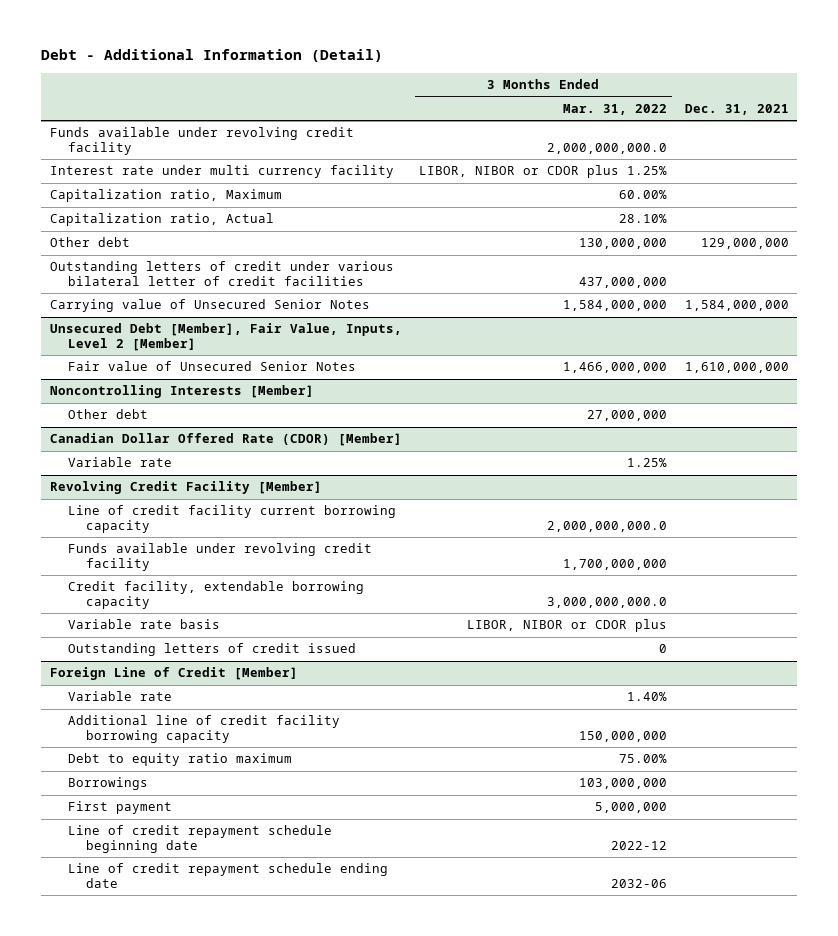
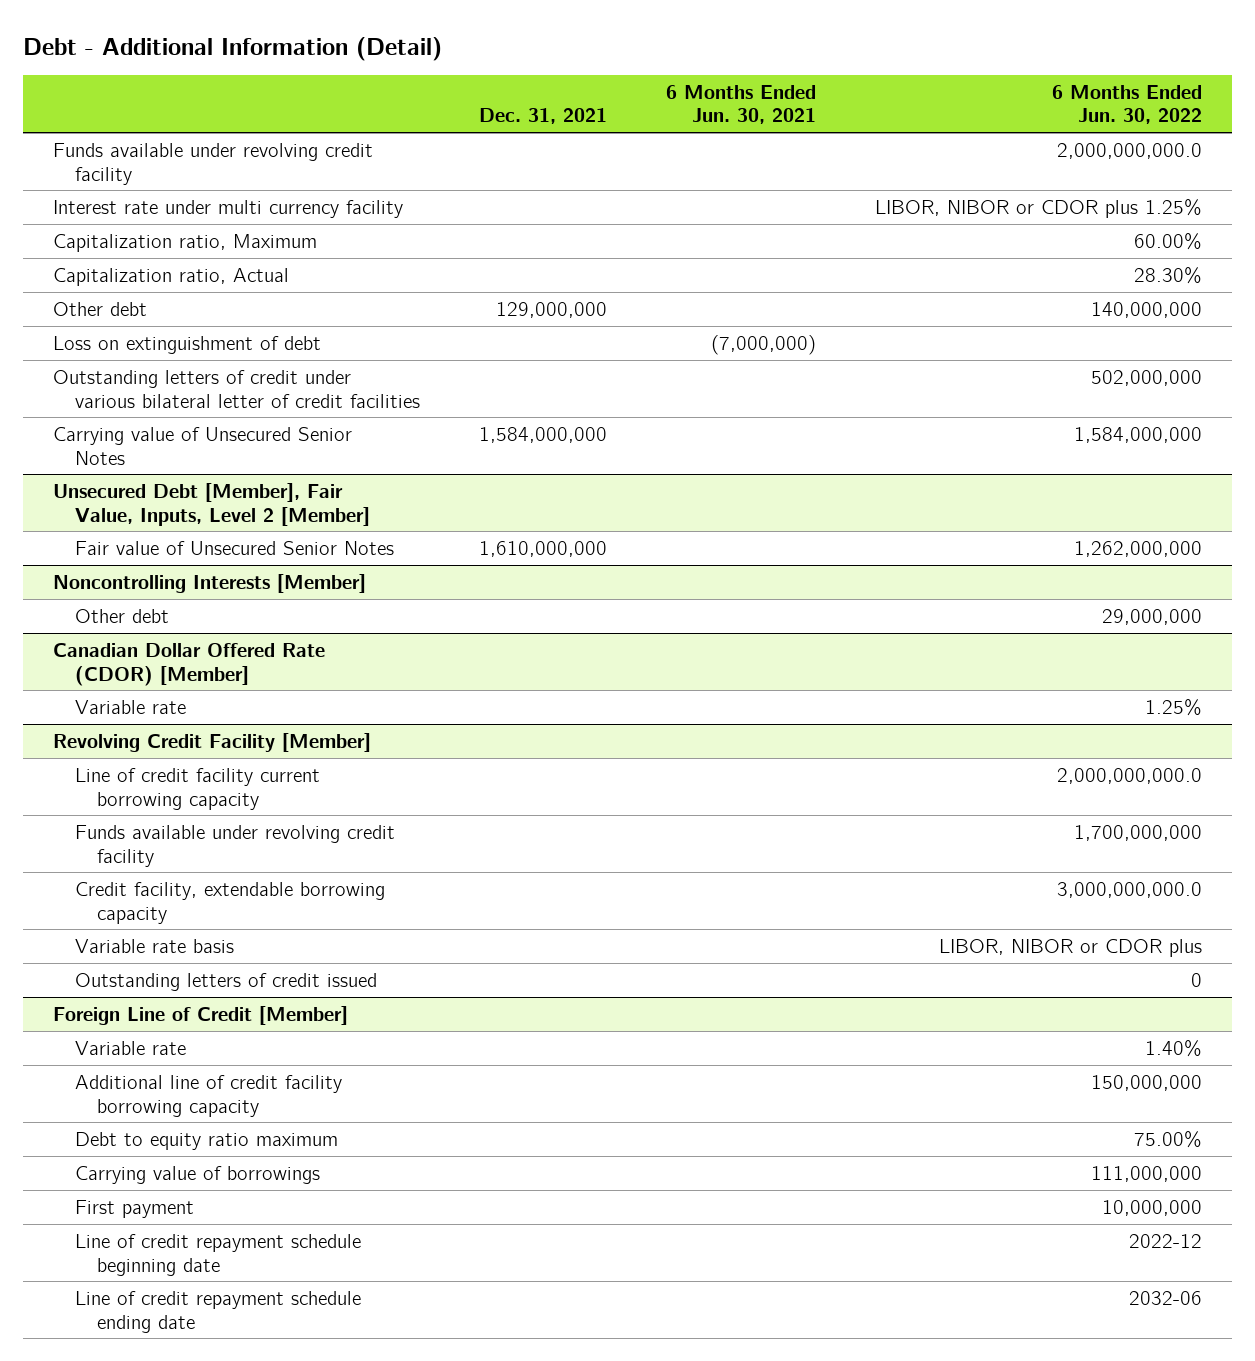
- | 3 Months Ended Mar. 31, 2022 | Dec. 31, 2021
+ | Dec. 31, 2021 | 6 Months Ended Jun. 30, 2021 | 6 Months Ended Jun. 30, 2022
+ Loss on extinguishment of debt | | (7,000,000) |
@ Foreign Line of Credit [Member]
- Borrowings | 103,000,000 |
+ Carrying value of borrowings | | | 111,000,000

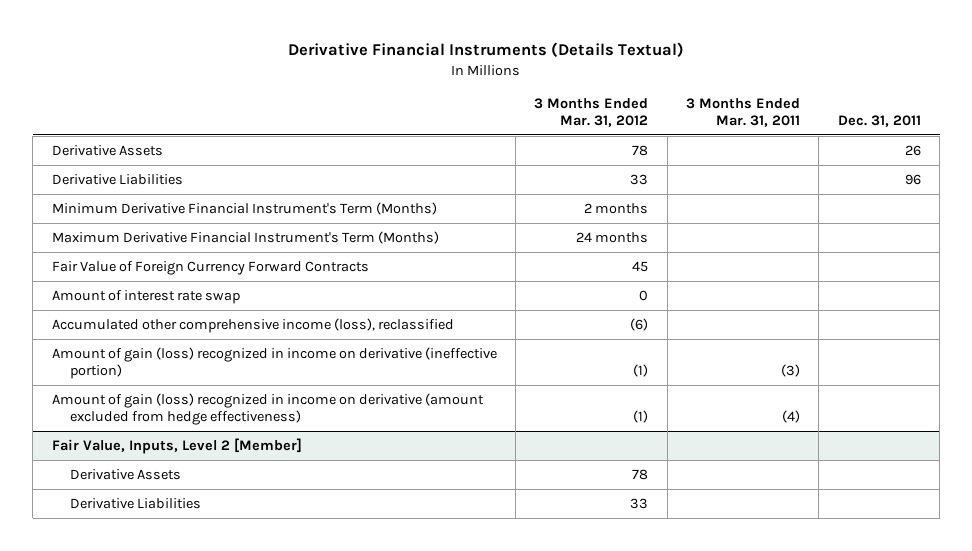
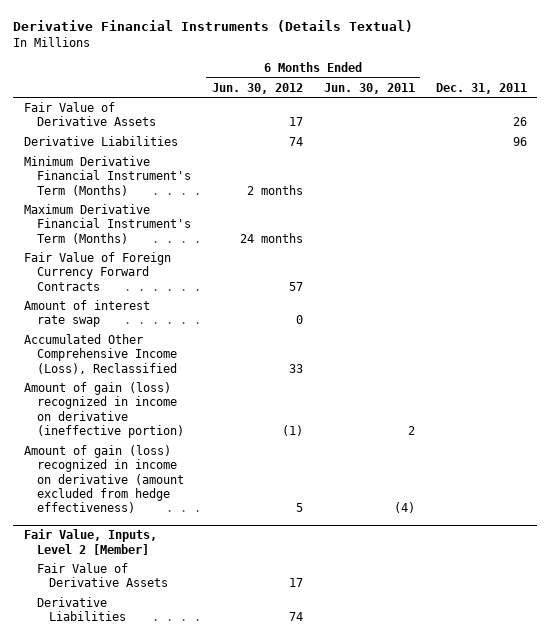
- | 3 Months Ended Mar. 31, 2012 | 3 Months Ended Mar. 31, 2011 | Dec. 31, 2011
+ | 6 Months Ended Jun. 30, 2012 | 6 Months Ended Jun. 30, 2011 | Dec. 31, 2011
- Derivative Assets | 78 | | 26
+ Fair Value of Derivative Assets | 17 | | 26
- Accumulated other comprehensive income (loss), reclassified | (6) | |
+ Accumulated Other Comprehensive Income (Loss), Reclassified | 33 | |
@ Fair Value, Inputs, Level 2 [Member]
- Derivative Assets | 78 | |
+ Fair Value of Derivative Assets | 17 | |

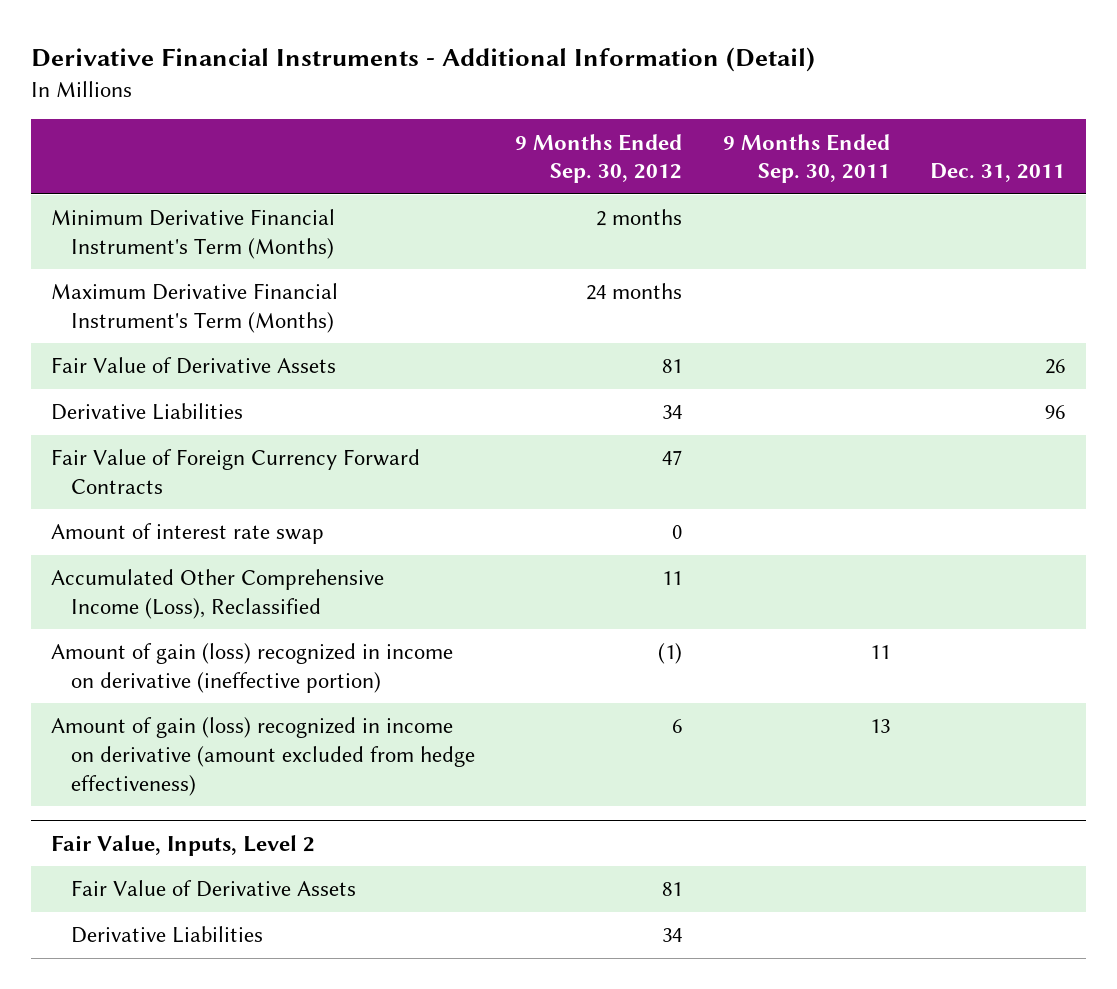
- Derivative Financial Instruments (Details Textual)
+ Derivative Financial Instruments - Additional Information (Detail)
- | 6 Months Ended Jun. 30, 2012 | 6 Months Ended Jun. 30, 2011 | Dec. 31, 2011
+ | 9 Months Ended Sep. 30, 2012 | 9 Months Ended Sep. 30, 2011 | Dec. 31, 2011
moved down: Fair Value of Derivative Assets | 81 | | 26
moved down: Derivative Liabilities | 34 | | 96
- Fair Value, Inputs, Level 2 [Member]
+ Fair Value, Inputs, Level 2

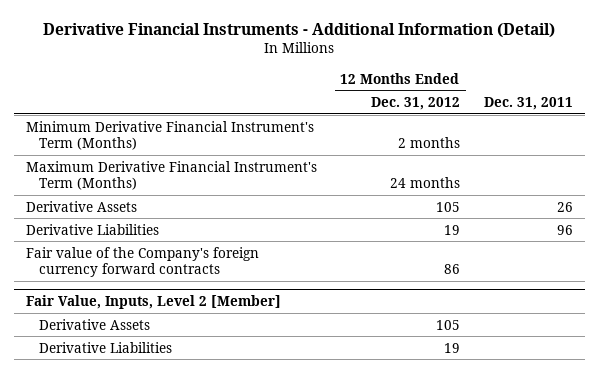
- | 9 Months Ended Sep. 30, 2012 | 9 Months Ended Sep. 30, 2011 | Dec. 31, 2011
+ | 12 Months Ended Dec. 31, 2012 | Dec. 31, 2011
- Fair Value of Derivative Assets | 81 | | 26
+ Derivative Assets | 105 | 26
- Fair Value of Foreign Currency Forward Contracts | 47 | |
- Amount of interest rate swap | 0 | |
- Accumulated Other Comprehensive Income (Loss), Reclassified | 11 | |
- Amount of gain (loss) recognized in income on derivative (ineffective portion) | (1) | 11 |
- Amount of gain (loss) recognized in income on derivative (amount excluded from hedge effectiveness) | 6 | 13 |
- Fair Value, Inputs, Level 2
- Fair Value of Derivative Assets | 81 | |
+ Fair value of the Company's foreign currency forward contracts | 86 |
+ Fair Value, Inputs, Level 2 [Member]
+ Derivative Assets | 105 |

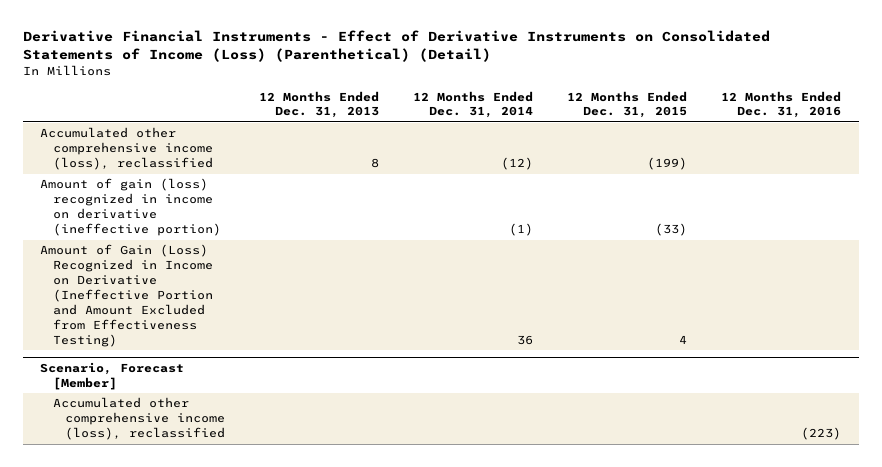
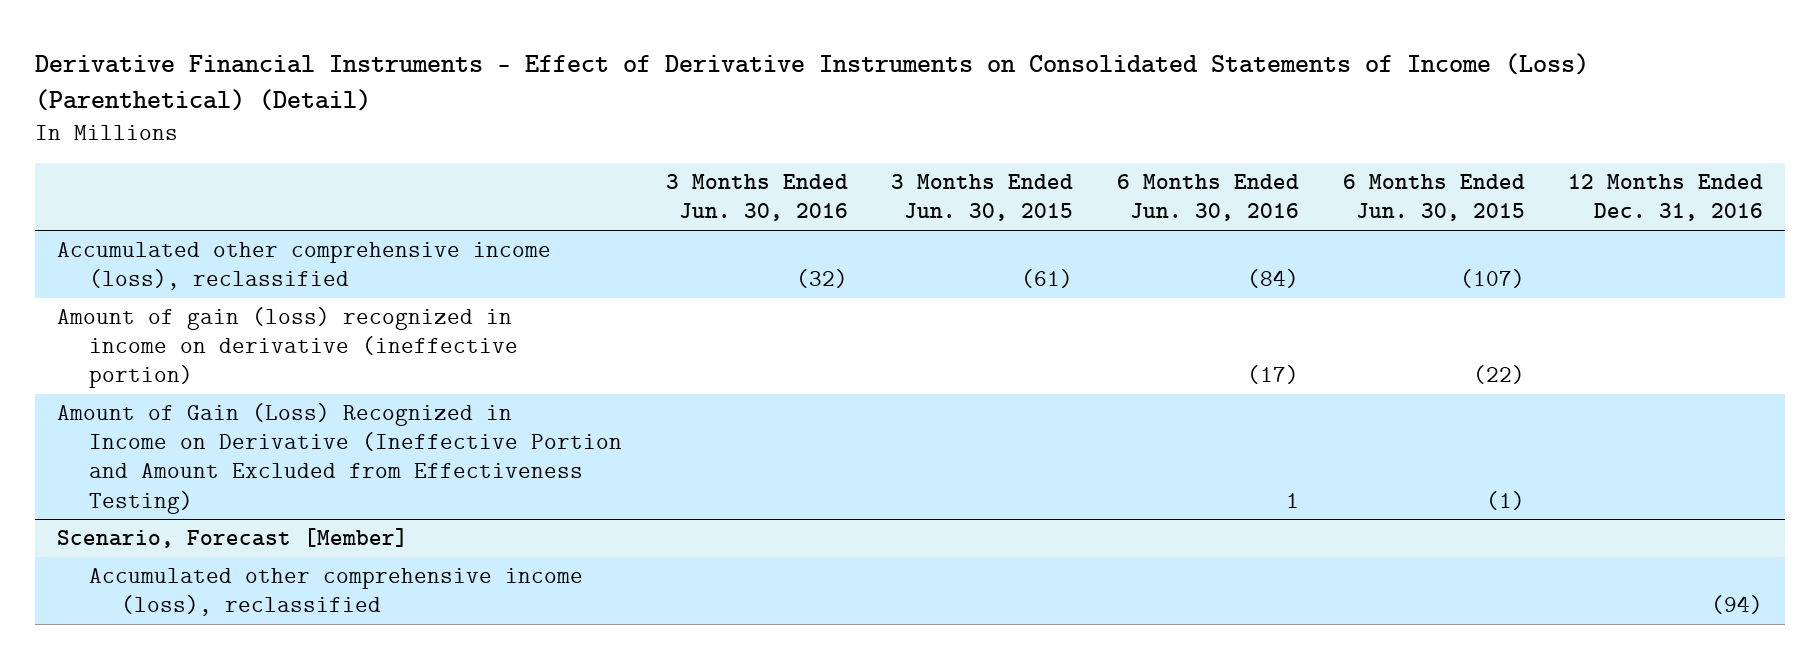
- | 12 Months Ended Dec. 31, 2013 | 12 Months Ended Dec. 31, 2014 | 12 Months Ended Dec. 31, 2015 | 12 Months Ended Dec. 31, 2016
+ | 3 Months Ended Jun. 30, 2016 | 3 Months Ended Jun. 30, 2015 | 6 Months Ended Jun. 30, 2016 | 6 Months Ended Jun. 30, 2015 | 12 Months Ended Dec. 31, 2016
@ Scenario, Forecast [Member]
- Accumulated other comprehensive income (loss), reclassified | | | | (223)
+ Accumulated other comprehensive income (loss), reclassified | | | | | (94)

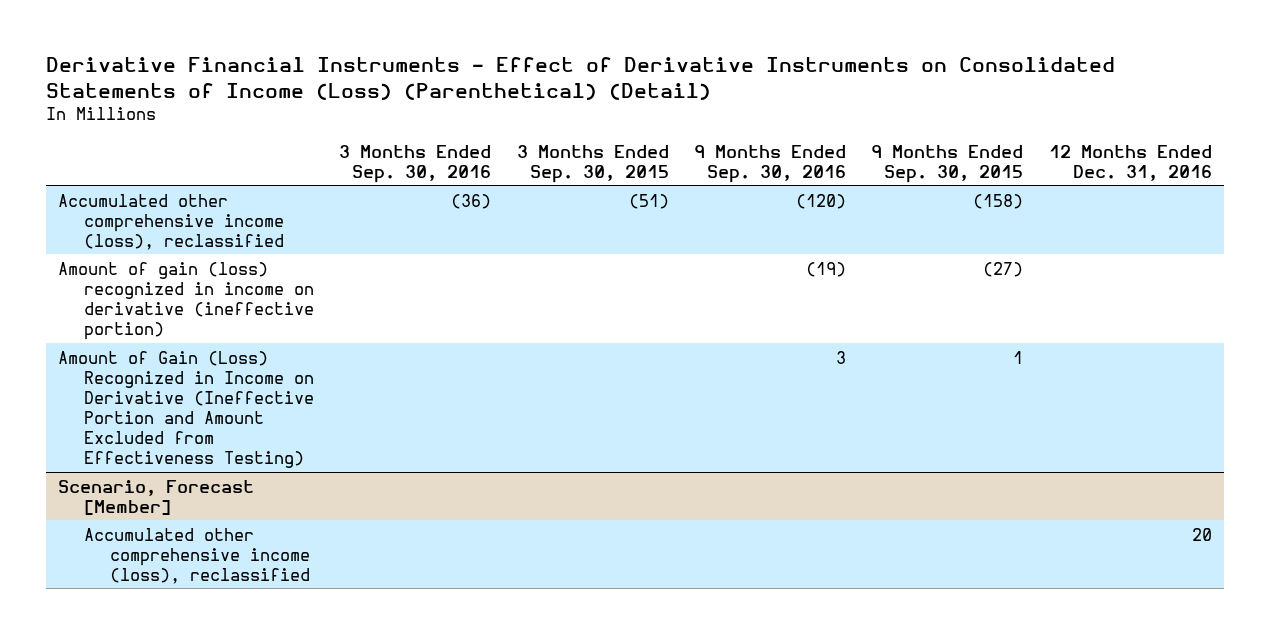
- | 3 Months Ended Jun. 30, 2016 | 3 Months Ended Jun. 30, 2015 | 6 Months Ended Jun. 30, 2016 | 6 Months Ended Jun. 30, 2015 | 12 Months Ended Dec. 31, 2016
+ | 3 Months Ended Sep. 30, 2016 | 3 Months Ended Sep. 30, 2015 | 9 Months Ended Sep. 30, 2016 | 9 Months Ended Sep. 30, 2015 | 12 Months Ended Dec. 31, 2016
@ Scenario, Forecast [Member]
- Accumulated other comprehensive income (loss), reclassified | | | | | (94)
+ Accumulated other comprehensive income (loss), reclassified | | | | | 20

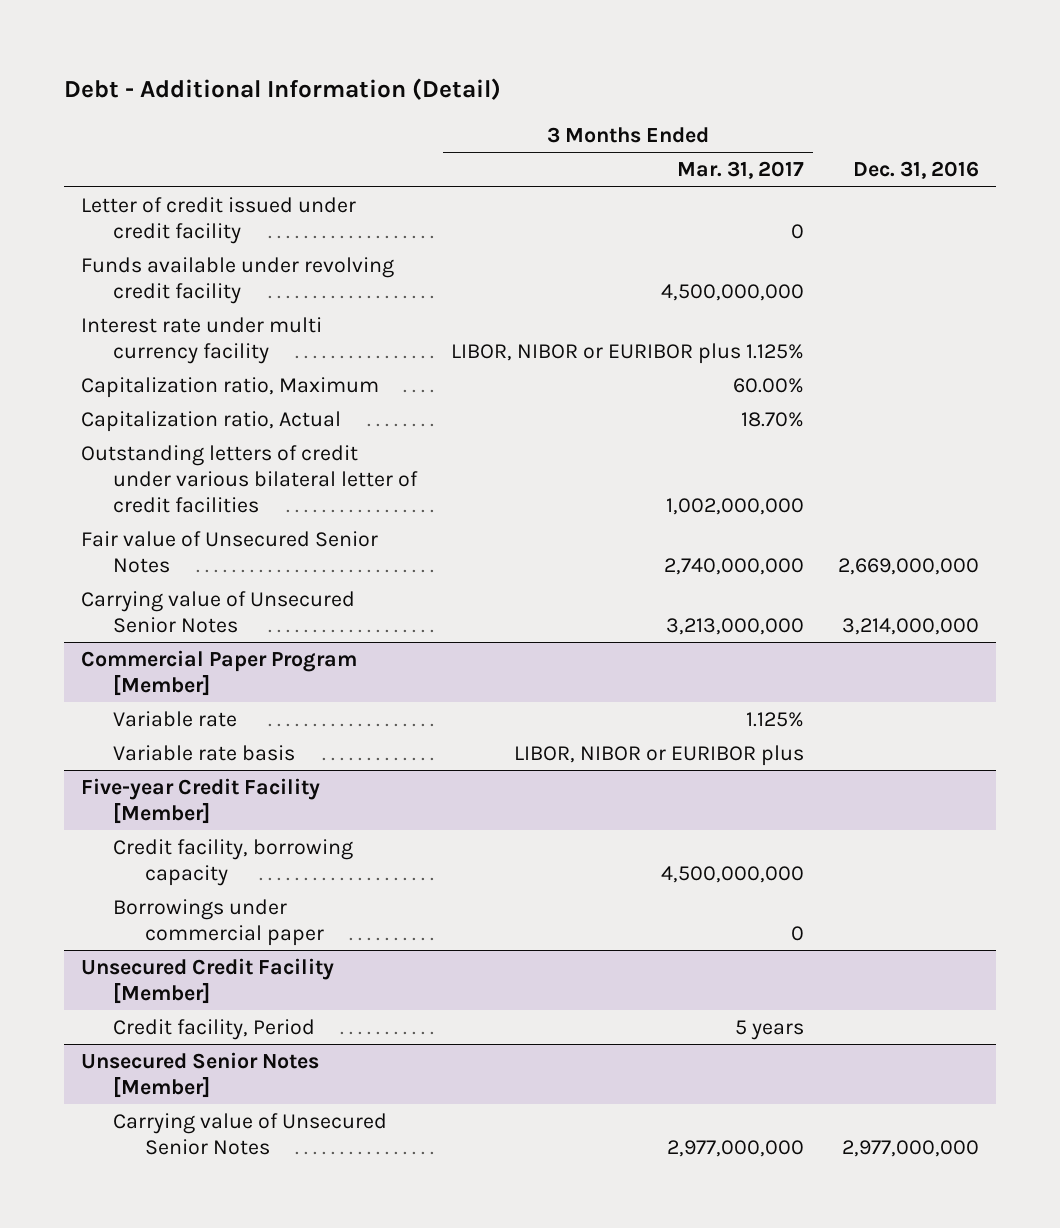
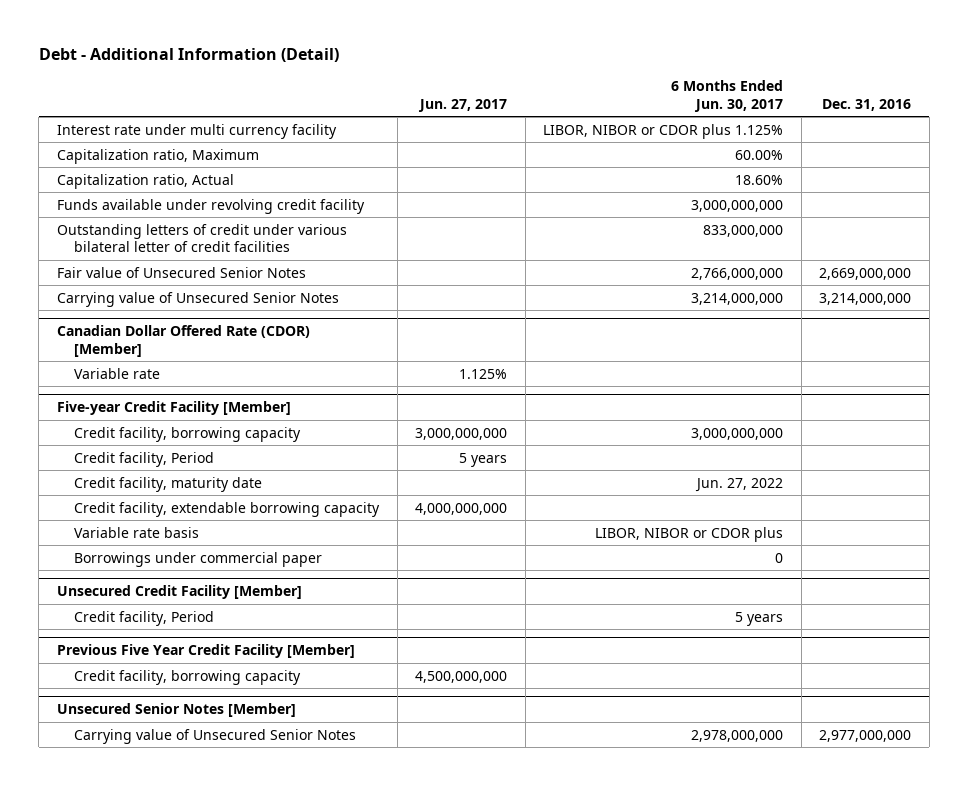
- | 3 Months Ended Mar. 31, 2017 | Dec. 31, 2016
+ | Jun. 27, 2017 | 6 Months Ended Jun. 30, 2017 | Dec. 31, 2016
- Letter of credit issued under credit facility | 0 |
moved down: Funds available under revolving credit facility | | 3,000,000,000 |
- Commercial Paper Program [Member]
- Variable rate | 1.125% |
- Variable rate basis | LIBOR, NIBOR or EURIBOR plus |
+ Canadian Dollar Offered Rate (CDOR) [Member]
+ Variable rate | 1.125% | |
@ Five-year Credit Facility [Member]
+ Credit facility, Period | 5 years | |
+ Credit facility, maturity date | | Jun. 27, 2022 |
+ Credit facility, extendable borrowing capacity | 4,000,000,000 | |
+ Variable rate basis | | LIBOR, NIBOR or CDOR plus |
+ Previous Five Year Credit Facility [Member]
+ Credit facility, borrowing capacity | 4,500,000,000 | |

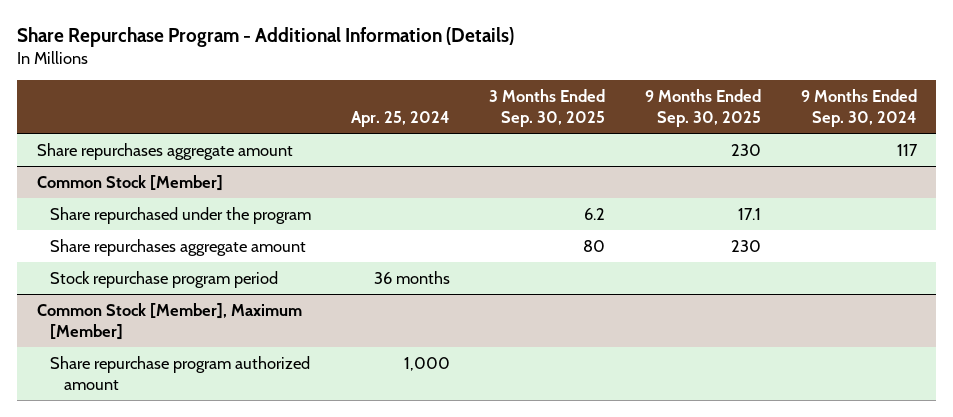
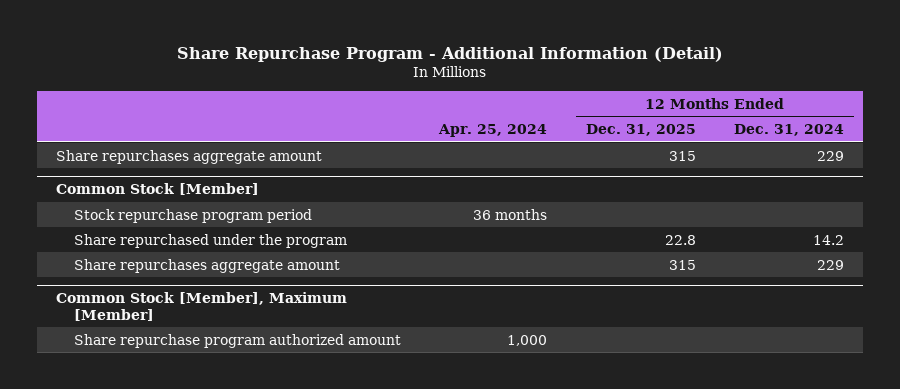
- Share Repurchase Program - Additional Information (Details)
+ Share Repurchase Program - Additional Information (Detail)
- | Apr. 25, 2024 | 3 Months Ended Sep. 30, 2025 | 9 Months Ended Sep. 30, 2025 | 9 Months Ended Sep. 30, 2024
+ | Apr. 25, 2024 | 12 Months Ended Dec. 31, 2025 | 12 Months Ended Dec. 31, 2024
@ Common Stock [Member]
moved up: Stock repurchase program period | 36 months | |

